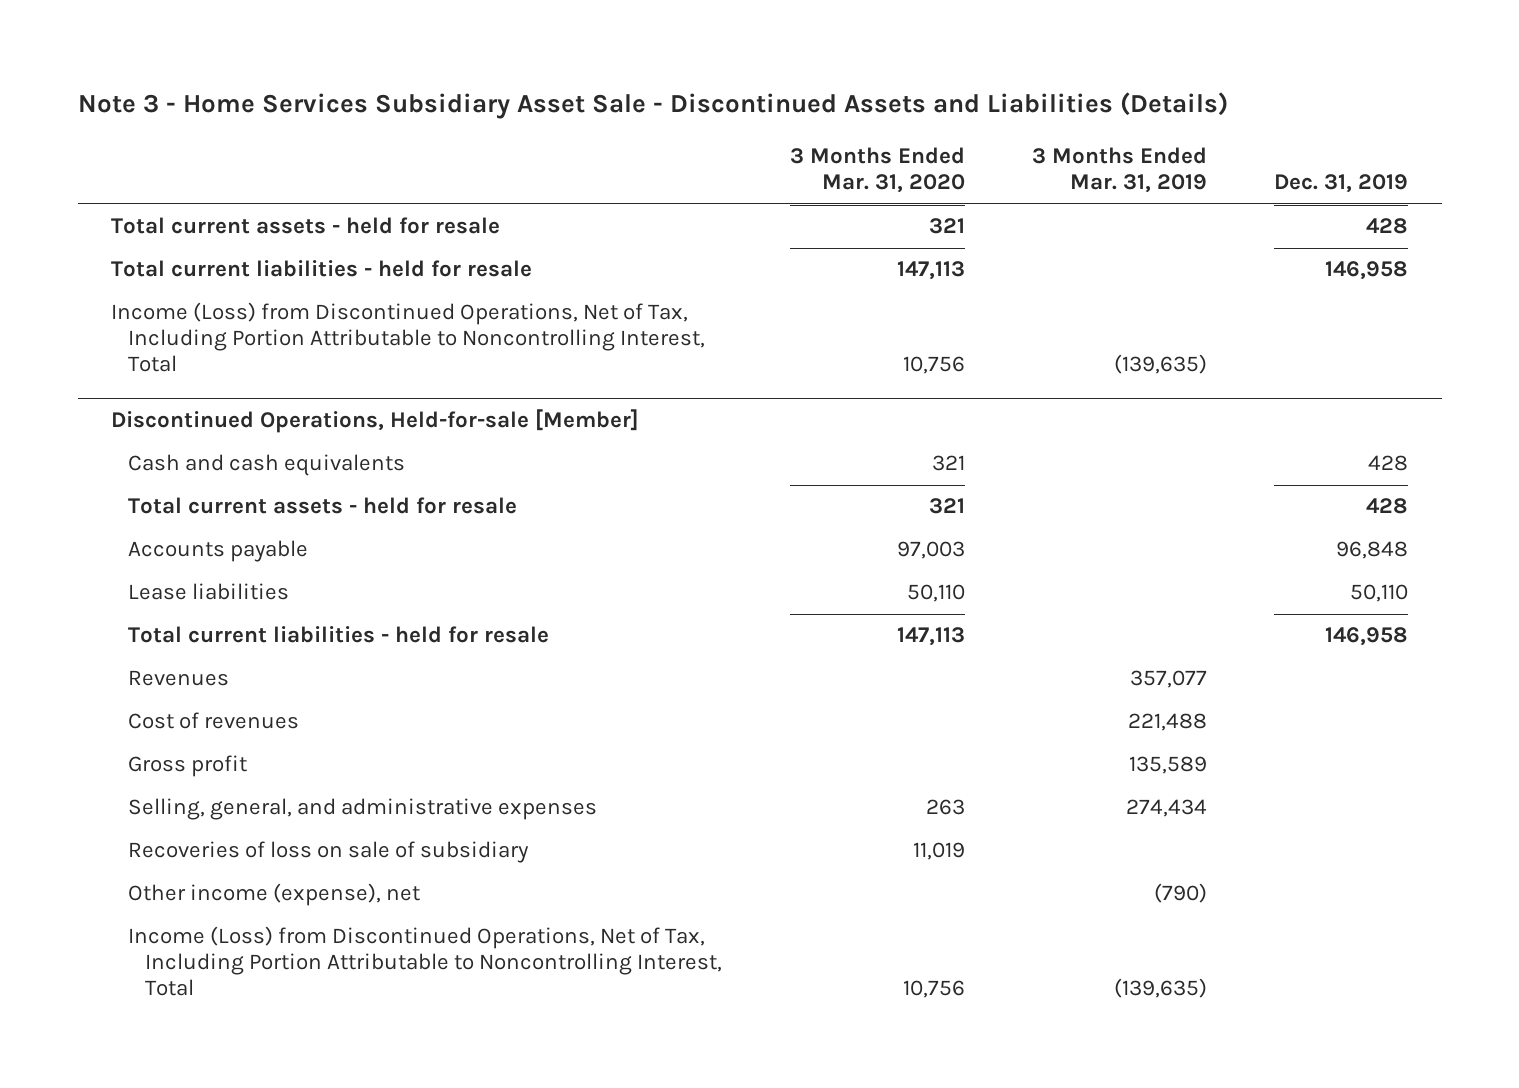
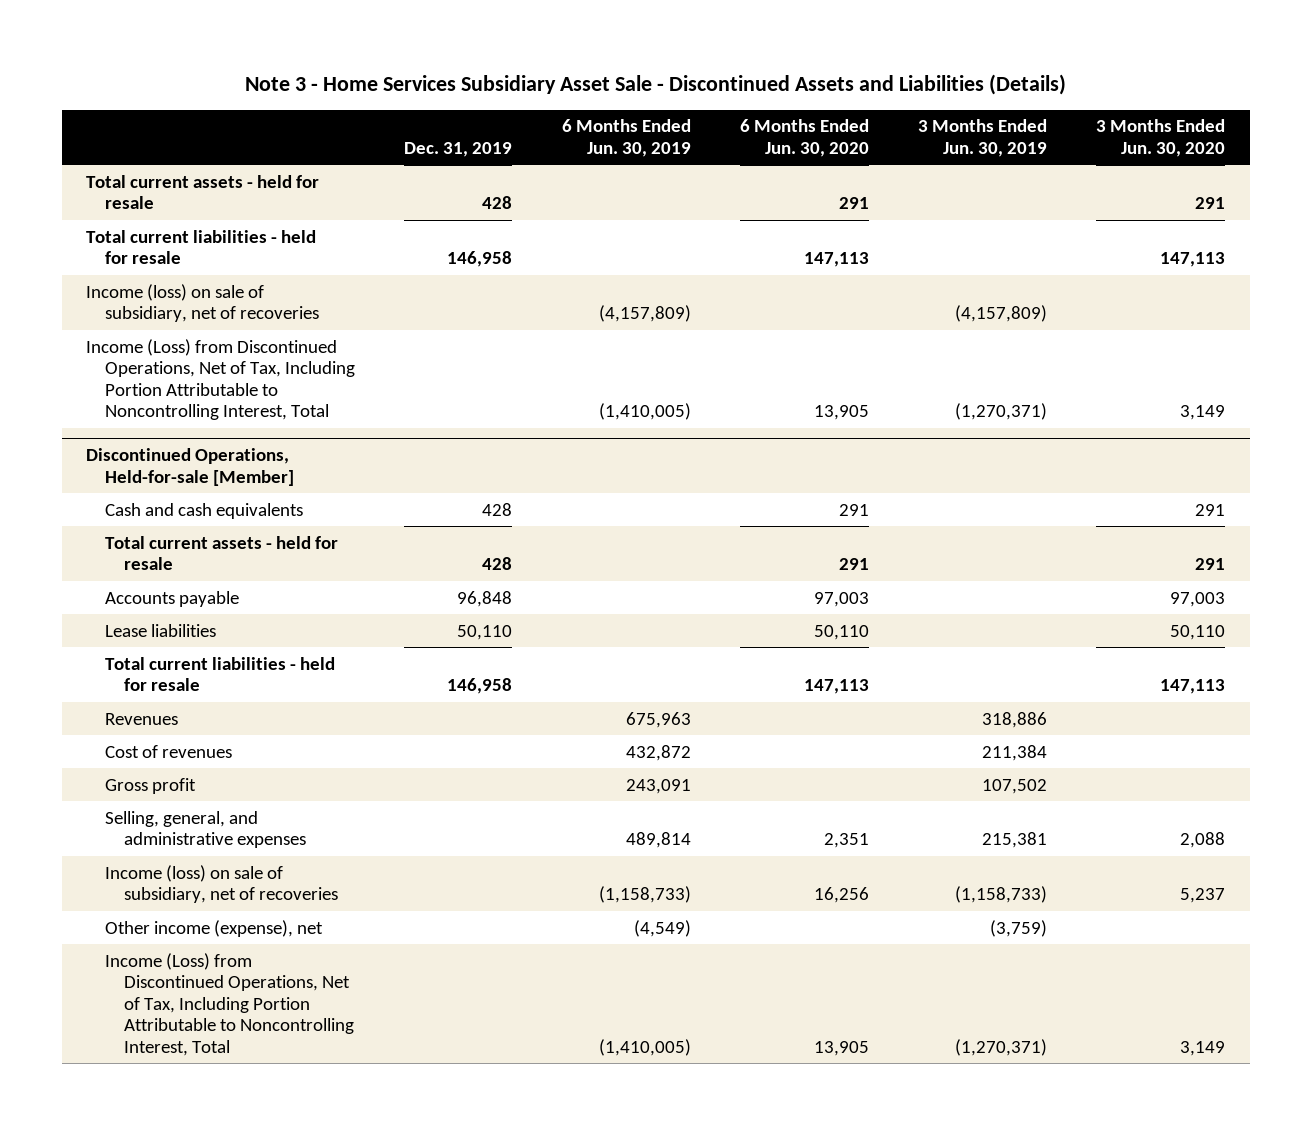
- | 3 Months Ended Mar. 31, 2020 | 3 Months Ended Mar. 31, 2019 | Dec. 31, 2019
+ | Dec. 31, 2019 | 6 Months Ended Jun. 30, 2019 | 6 Months Ended Jun. 30, 2020 | 3 Months Ended Jun. 30, 2019 | 3 Months Ended Jun. 30, 2020
+ Income (loss) on sale of subsidiary, net of recoveries | | (4,157,809) | | (4,157,809) |
@ Discontinued Operations, Held-for-sale [Member]
- Recoveries of loss on sale of subsidiary | 11,019 | |
+ Income (loss) on sale of subsidiary, net of recoveries | | (1,158,733) | 16,256 | (1,158,733) | 5,237

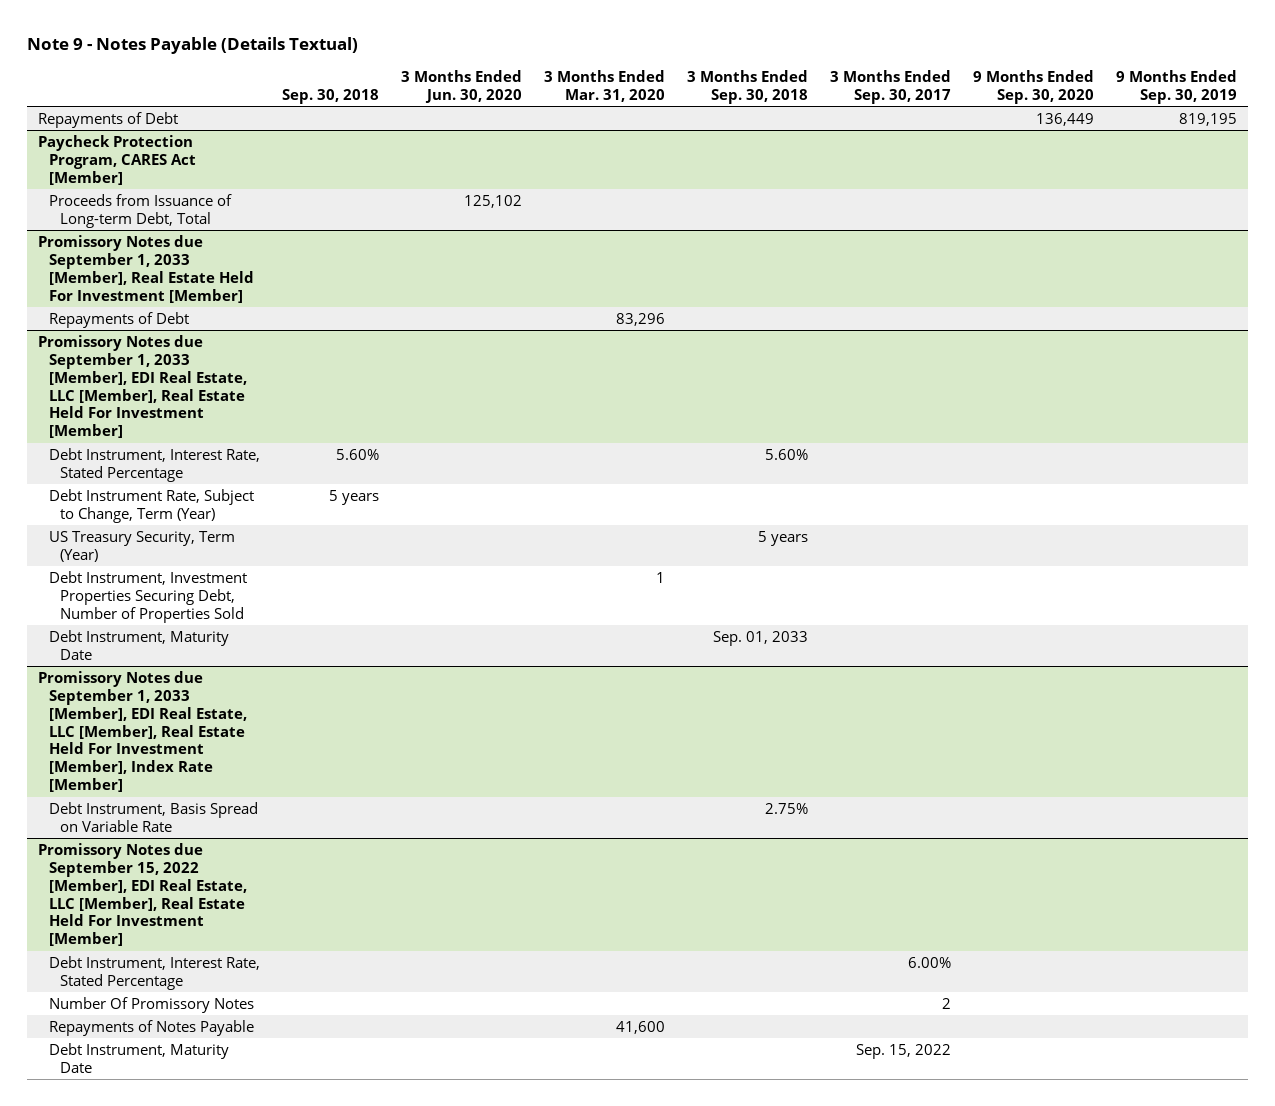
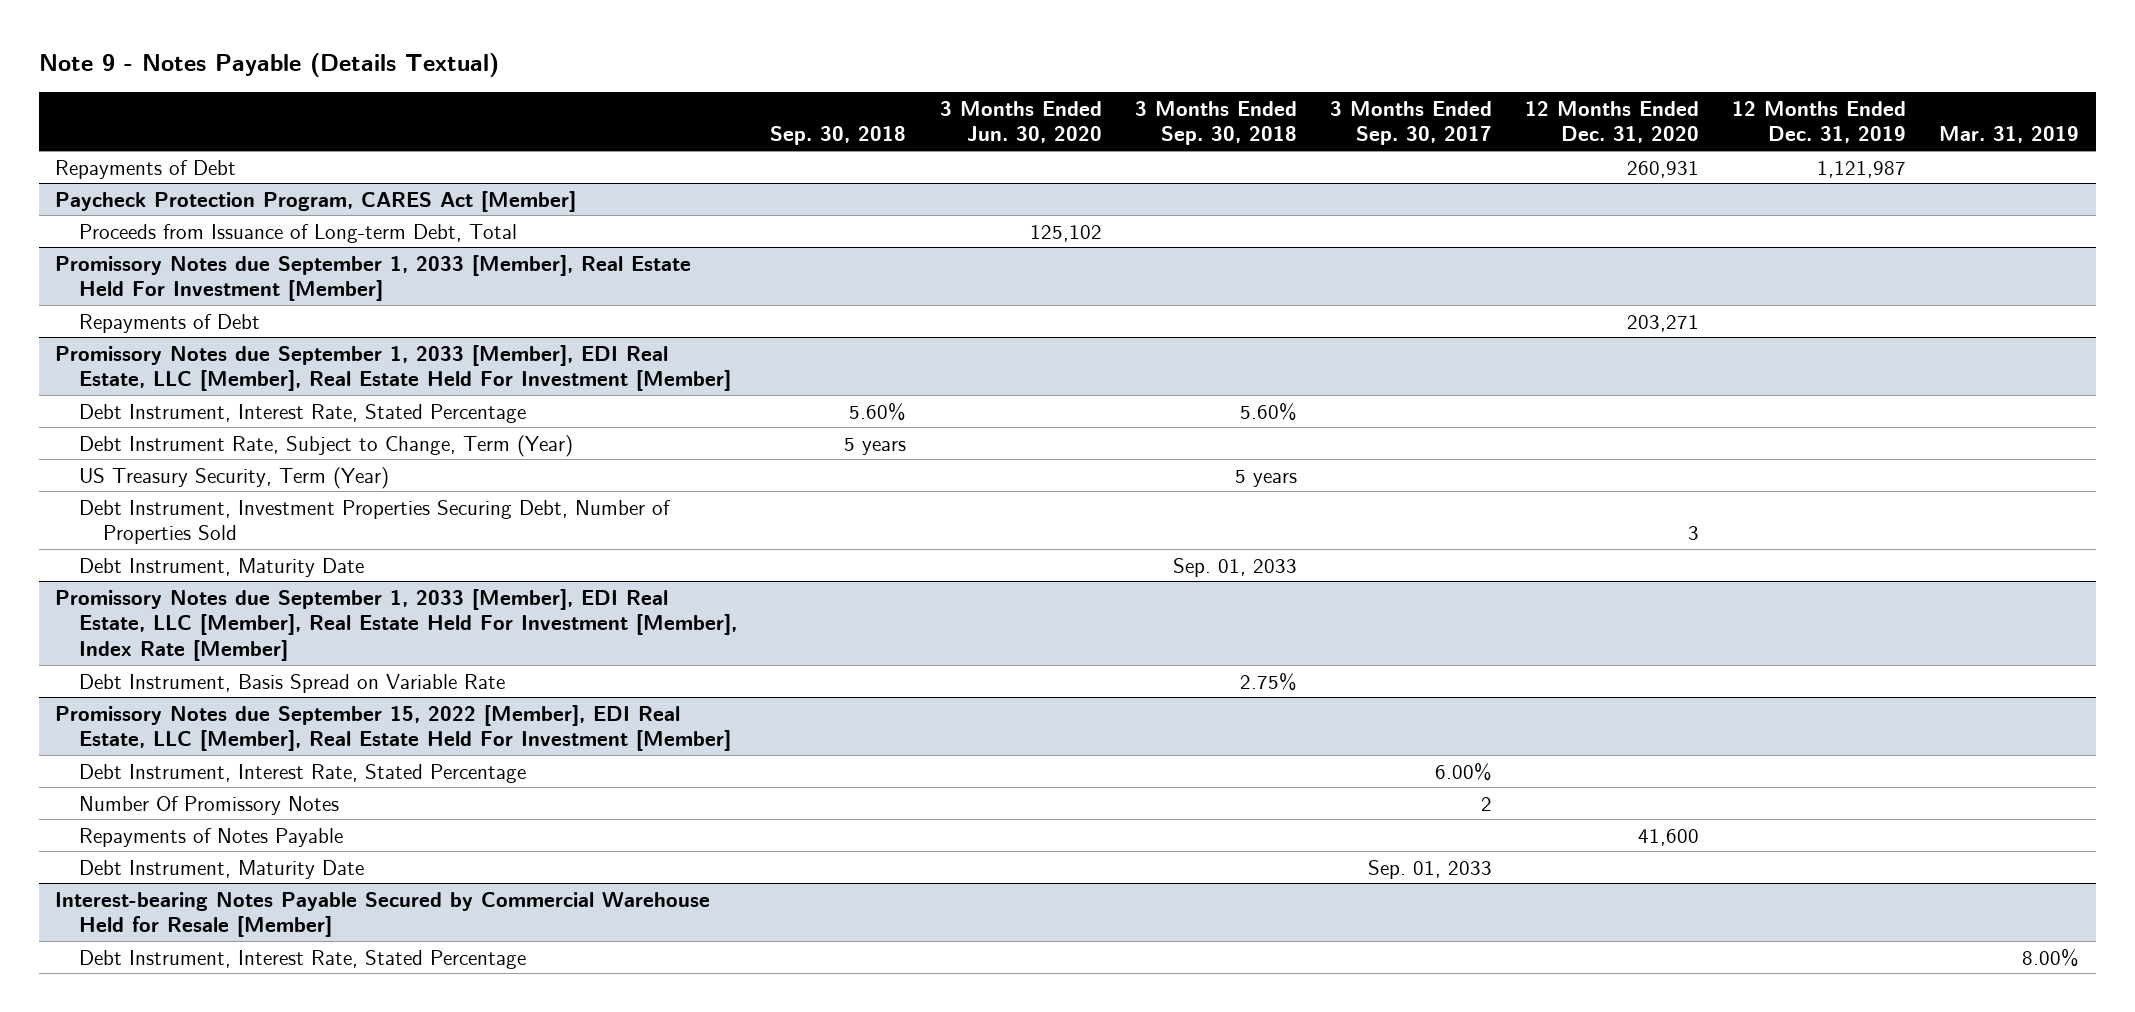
- | Sep. 30, 2018 | 3 Months Ended Jun. 30, 2020 | 3 Months Ended Mar. 31, 2020 | 3 Months Ended Sep. 30, 2018 | 3 Months Ended Sep. 30, 2017 | 9 Months Ended Sep. 30, 2020 | 9 Months Ended Sep. 30, 2019
+ | Sep. 30, 2018 | 3 Months Ended Jun. 30, 2020 | 3 Months Ended Sep. 30, 2018 | 3 Months Ended Sep. 30, 2017 | 12 Months Ended Dec. 31, 2020 | 12 Months Ended Dec. 31, 2019 | Mar. 31, 2019
@ Promissory Notes due September 15, 2022 [Member], EDI Real Estate, LLC [Member], Real Estate Held For Investment [Member]
- Debt Instrument, Maturity Date | | | | | Sep. 15, 2022 | |
+ Debt Instrument, Maturity Date | | | | Sep. 01, 2033 | | |
+ Interest-bearing Notes Payable Secured by Commercial Warehouse Held for Resale [Member]
+ Debt Instrument, Interest Rate, Stated Percentage | | | | | | | 8.00%

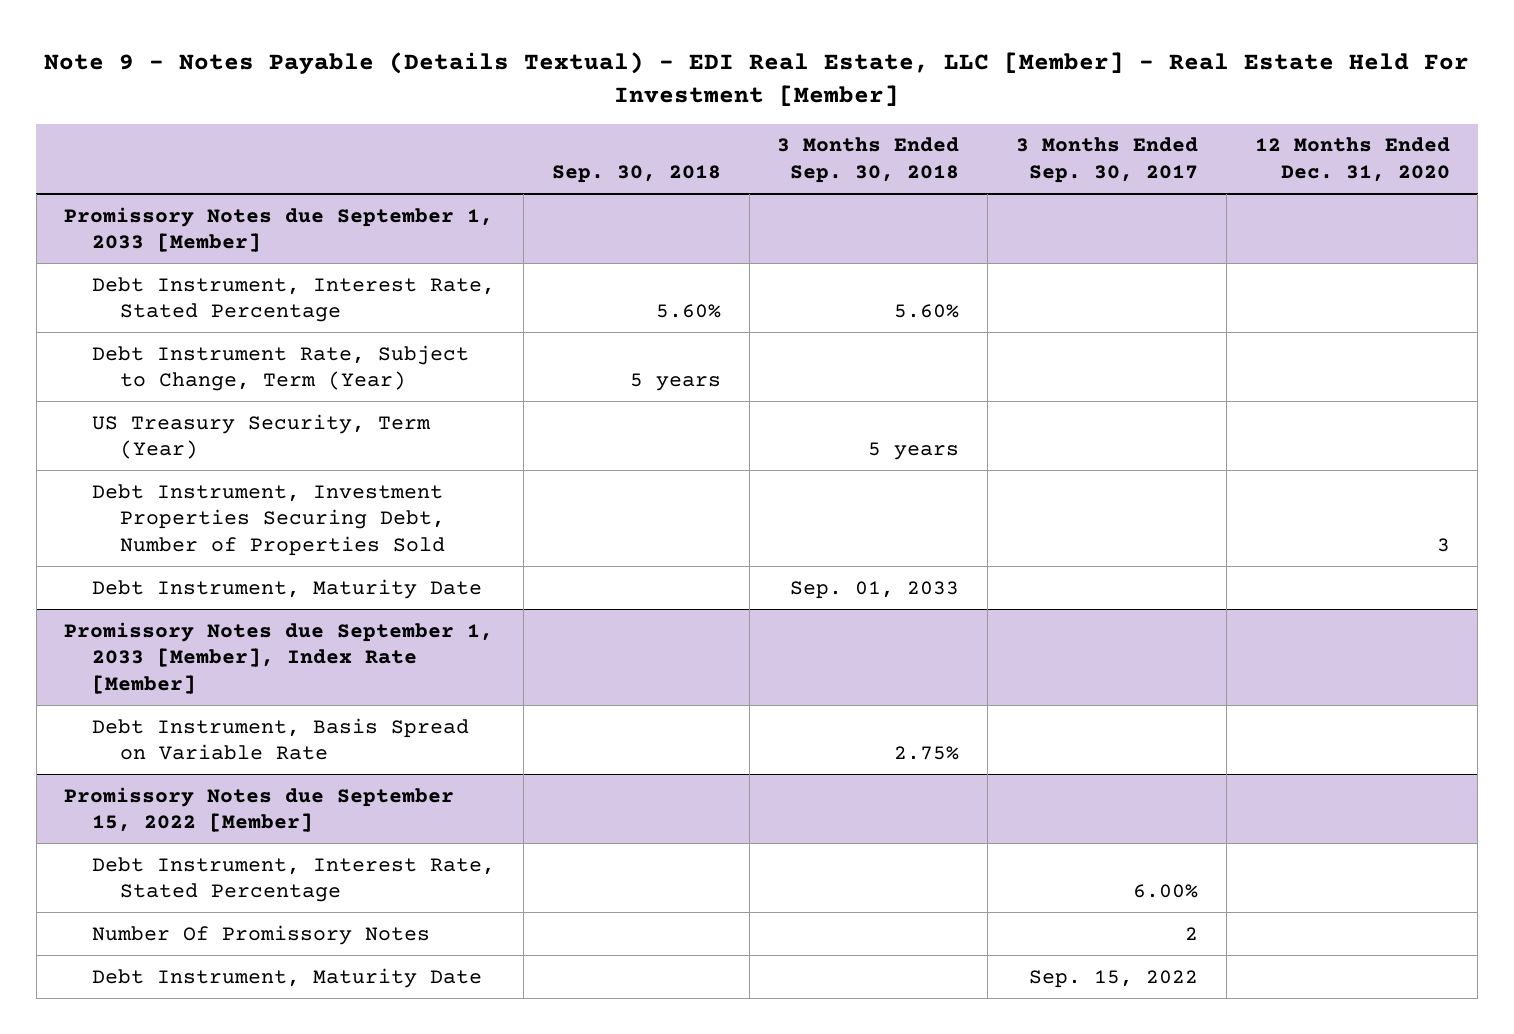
- Note 9 - Notes Payable (Details Textual)
+ Note 9 - Notes Payable (Details Textual) - EDI Real Estate, LLC [Member] - Real Estate Held For Investment [Member]
- | Sep. 30, 2018 | 3 Months Ended Jun. 30, 2020 | 3 Months Ended Sep. 30, 2018 | 3 Months Ended Sep. 30, 2017 | 12 Months Ended Dec. 31, 2020 | 12 Months Ended Dec. 31, 2019 | Mar. 31, 2019
+ | Sep. 30, 2018 | 3 Months Ended Sep. 30, 2018 | 3 Months Ended Sep. 30, 2017 | 12 Months Ended Dec. 31, 2020
- Repayments of Debt | | | | | 260,931 | 1,121,987 |
- Paycheck Protection Program, CARES Act [Member]
- Proceeds from Issuance of Long-term Debt, Total | | 125,102 | | | | |
- Promissory Notes due September 1, 2033 [Member], Real Estate Held For Investment [Member]
- Repayments of Debt | | | | | 203,271 | |
- Promissory Notes due September 1, 2033 [Member], EDI Real Estate, LLC [Member], Real Estate Held For Investment [Member]
+ Promissory Notes due September 1, 2033 [Member]
- Promissory Notes due September 1, 2033 [Member], EDI Real Estate, LLC [Member], Real Estate Held For Investment [Member], Index Rate [Member]
+ Promissory Notes due September 1, 2033 [Member], Index Rate [Member]
- Promissory Notes due September 15, 2022 [Member], EDI Real Estate, LLC [Member], Real Estate Held For Investment [Member]
+ Promissory Notes due September 15, 2022 [Member]
- Repayments of Notes Payable | | | | | 41,600 | |
- Debt Instrument, Maturity Date | | | | Sep. 01, 2033 | | |
- Interest-bearing Notes Payable Secured by Commercial Warehouse Held for Resale [Member]
- Debt Instrument, Interest Rate, Stated Percentage | | | | | | | 8.00%
+ Debt Instrument, Maturity Date | | | Sep. 15, 2022 |

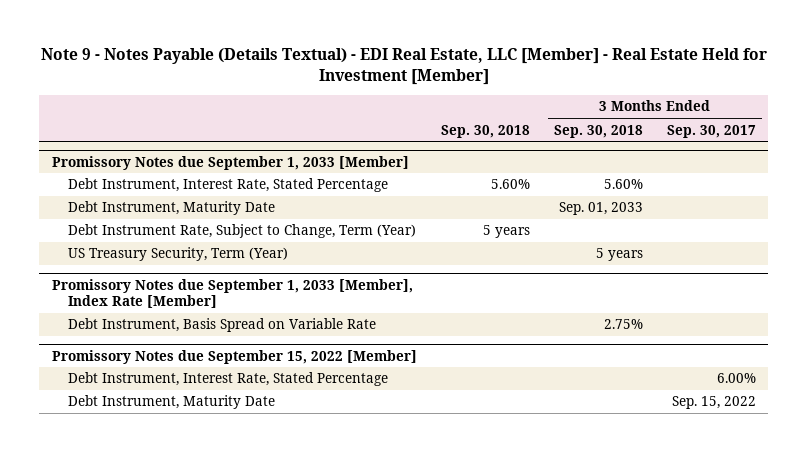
- Note 9 - Notes Payable (Details Textual) - EDI Real Estate, LLC [Member] - Real Estate Held For Investment [Member]
+ Note 9 - Notes Payable (Details Textual) - EDI Real Estate, LLC [Member] - Real Estate Held for Investment [Member]
- | Sep. 30, 2018 | 3 Months Ended Sep. 30, 2018 | 3 Months Ended Sep. 30, 2017 | 12 Months Ended Dec. 31, 2020
+ | Sep. 30, 2018 | 3 Months Ended Sep. 30, 2018 | 3 Months Ended Sep. 30, 2017
@ Promissory Notes due September 1, 2033 [Member]
moved up: Debt Instrument, Maturity Date | | Sep. 01, 2033 |
- Debt Instrument, Investment Properties Securing Debt, Number of Properties Sold | | | | 3
@ Promissory Notes due September 15, 2022 [Member]
- Number Of Promissory Notes | | | 2 |

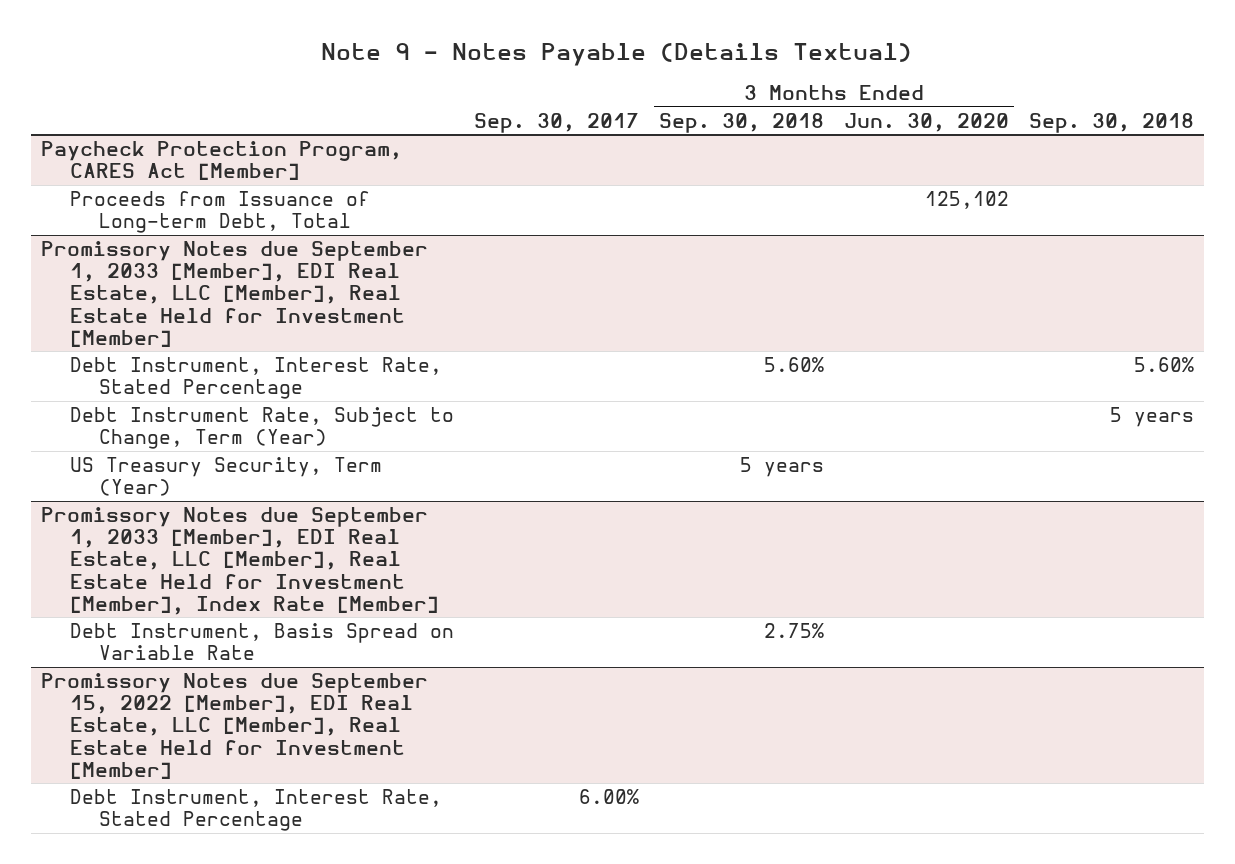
- Note 9 - Notes Payable (Details Textual) - EDI Real Estate, LLC [Member] - Real Estate Held for Investment [Member]
+ Note 9 - Notes Payable (Details Textual)
- | Sep. 30, 2018 | 3 Months Ended Sep. 30, 2018 | 3 Months Ended Sep. 30, 2017
+ | Sep. 30, 2017 | 3 Months Ended Sep. 30, 2018 | 3 Months Ended Jun. 30, 2020 | Sep. 30, 2018
- Promissory Notes due September 1, 2033 [Member]
+ Paycheck Protection Program, CARES Act [Member]
+ Proceeds from Issuance of Long-term Debt, Total | | | 125,102 |
+ Promissory Notes due September 1, 2033 [Member], EDI Real Estate, LLC [Member], Real Estate Held for Investment [Member]
- Debt Instrument, Maturity Date | | Sep. 01, 2033 |
- Promissory Notes due September 1, 2033 [Member], Index Rate [Member]
+ Promissory Notes due September 1, 2033 [Member], EDI Real Estate, LLC [Member], Real Estate Held for Investment [Member], Index Rate [Member]
- Promissory Notes due September 15, 2022 [Member]
+ Promissory Notes due September 15, 2022 [Member], EDI Real Estate, LLC [Member], Real Estate Held for Investment [Member]
- Debt Instrument, Maturity Date | | | Sep. 15, 2022

